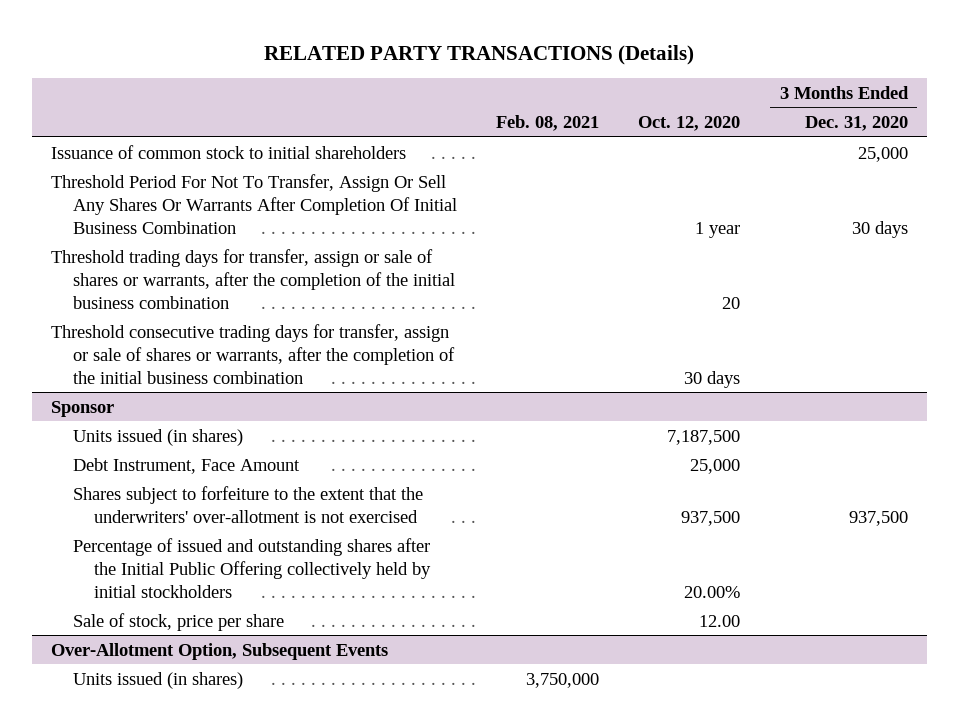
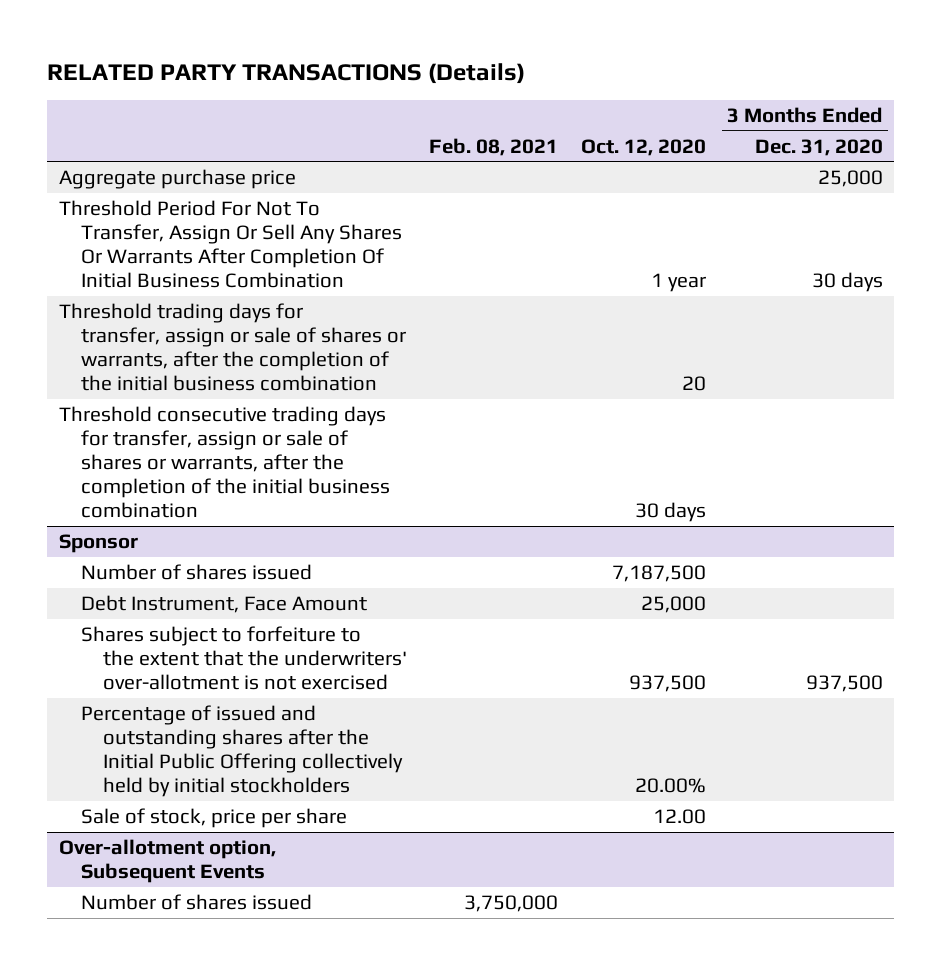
- Issuance of common stock to initial shareholders | | | 25,000
+ Aggregate purchase price | | | 25,000
@ Sponsor
- Units issued (in shares) | | 7,187,500 |
+ Number of shares issued | | 7,187,500 |
- Over-Allotment Option, Subsequent Events
- Units issued (in shares) | 3,750,000 | |
+ Over-allotment option, Subsequent Events
+ Number of shares issued | 3,750,000 | |

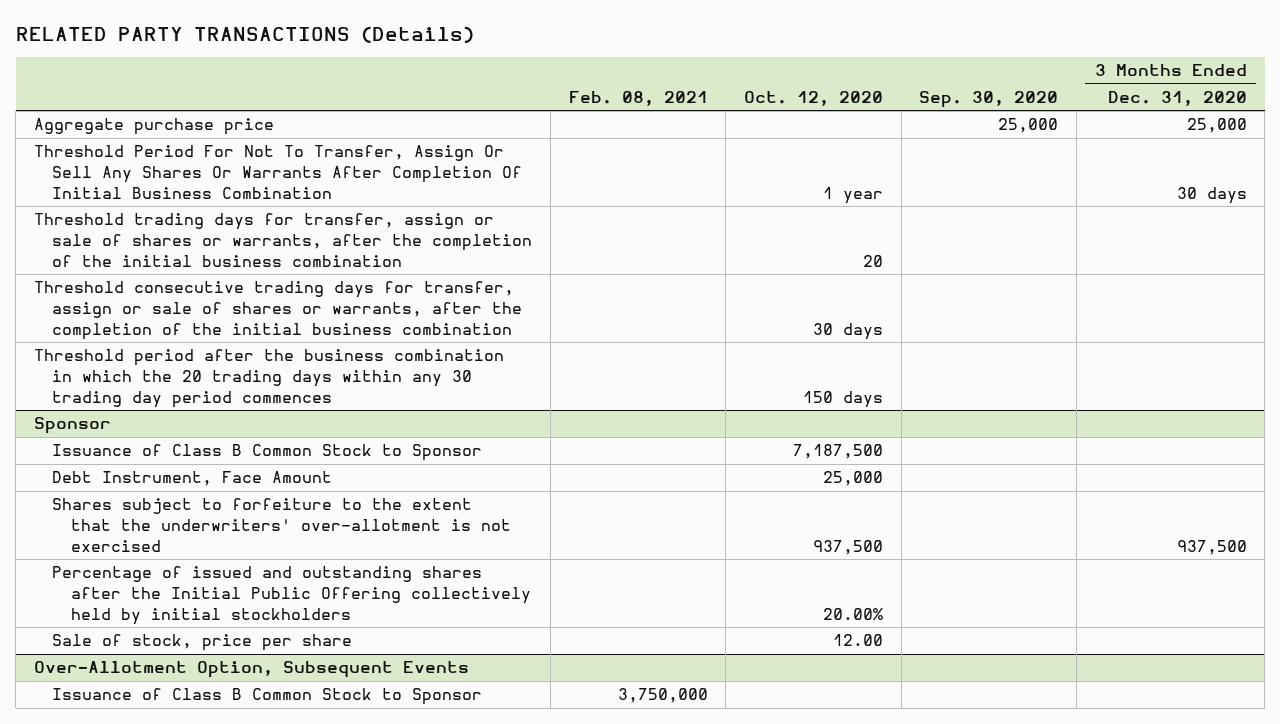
- | Feb. 08, 2021 | Oct. 12, 2020 | 3 Months Ended Dec. 31, 2020
+ | Feb. 08, 2021 | Oct. 12, 2020 | Sep. 30, 2020 | 3 Months Ended Dec. 31, 2020
+ Threshold period after the business combination in which the 20 trading days within any 30 trading day period commences | | 150 days | |
@ Sponsor
- Number of shares issued | | 7,187,500 |
+ Issuance of Class B Common Stock to Sponsor | | 7,187,500 | |
- Over-allotment option, Subsequent Events
- Number of shares issued | 3,750,000 | |
+ Over-Allotment Option, Subsequent Events
+ Issuance of Class B Common Stock to Sponsor | 3,750,000 | | |

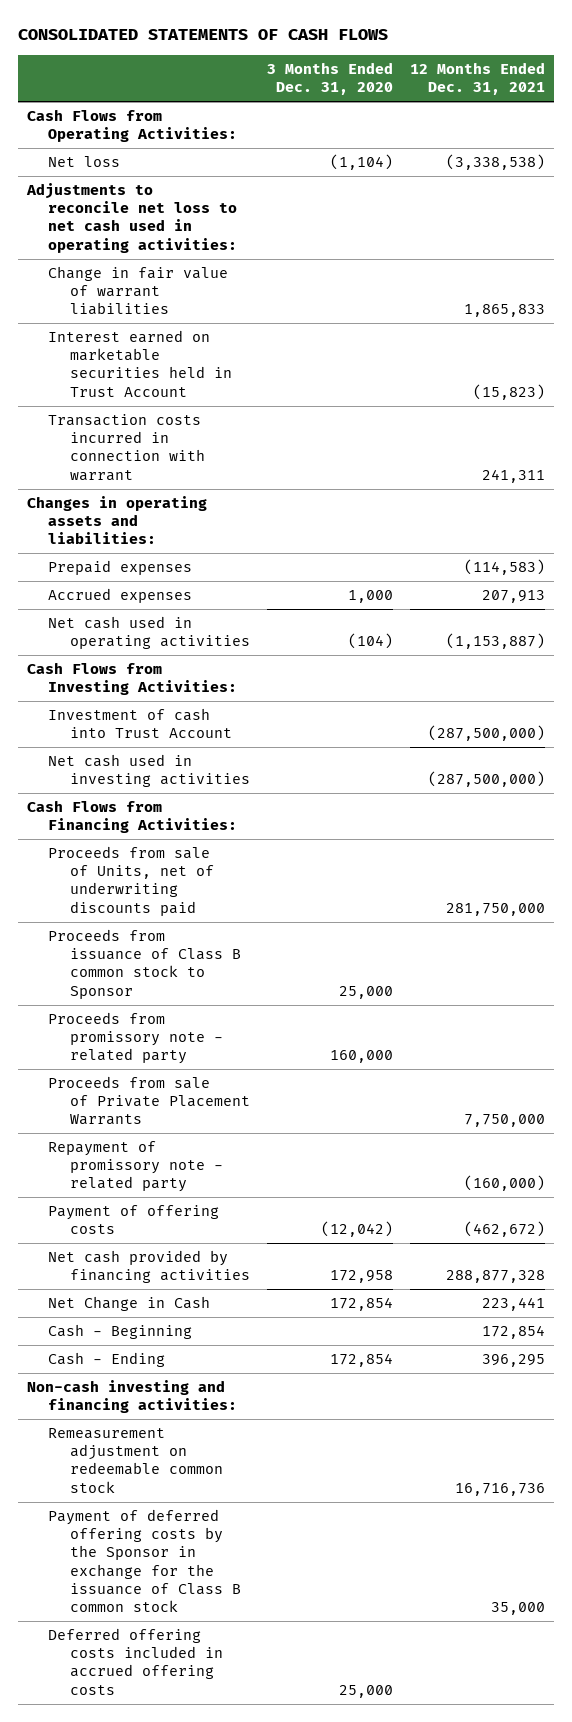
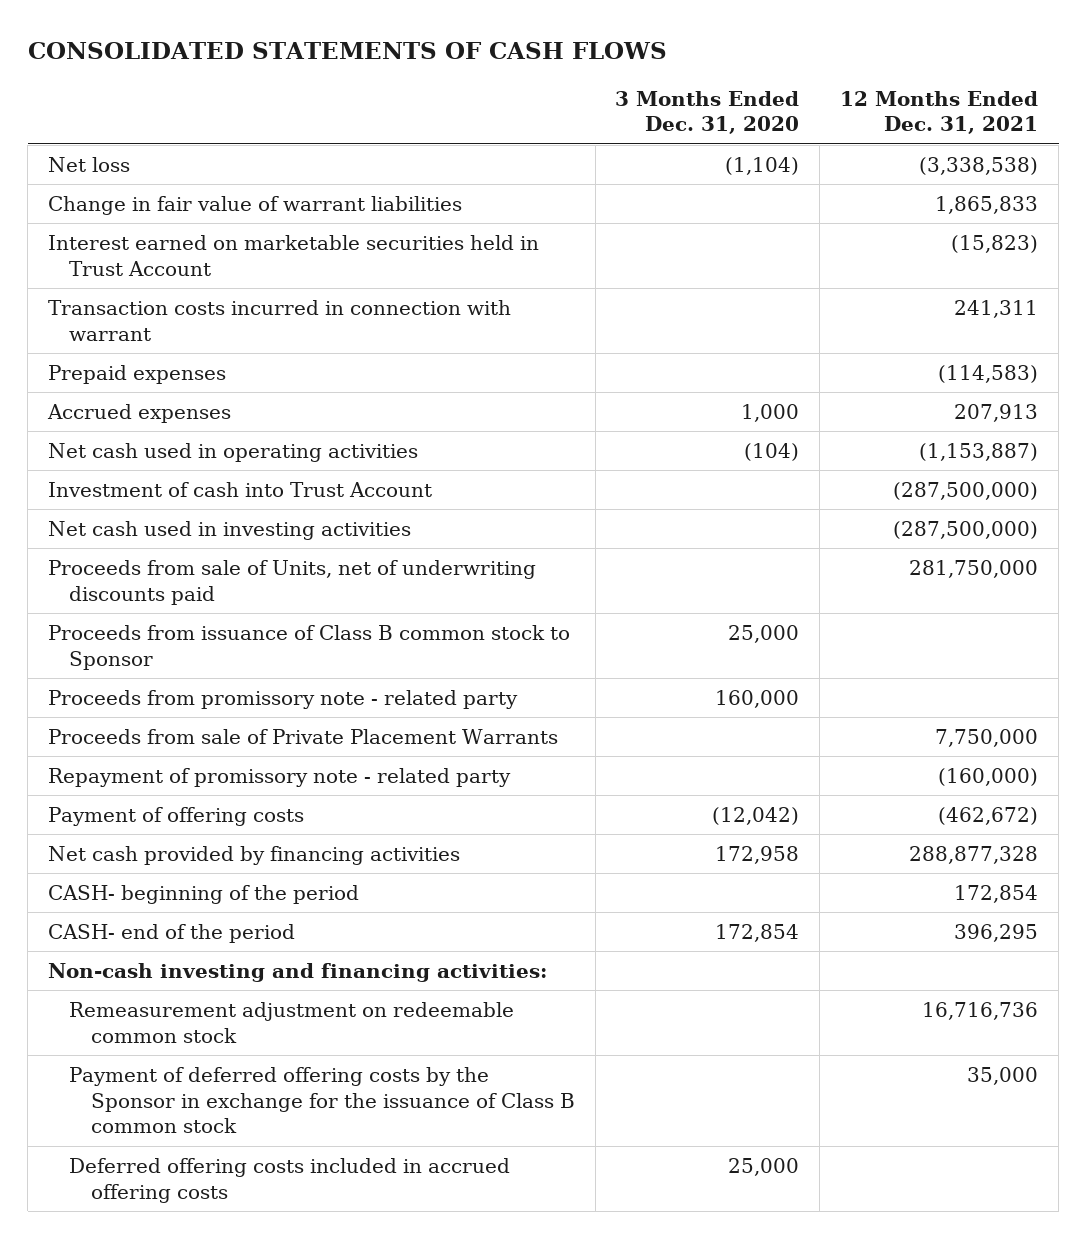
- Cash Flows from Operating Activities:
- Adjustments to reconcile net loss to net cash used in operating activities:
- Changes in operating assets and liabilities:
- Cash Flows from Investing Activities:
- Cash Flows from Financing Activities:
- Net Change in Cash | 172,854 | 223,441
- Cash - Beginning | | 172,854
- Cash - Ending | 172,854 | 396,295
+ CASH- beginning of the period | | 172,854
+ CASH- end of the period | 172,854 | 396,295

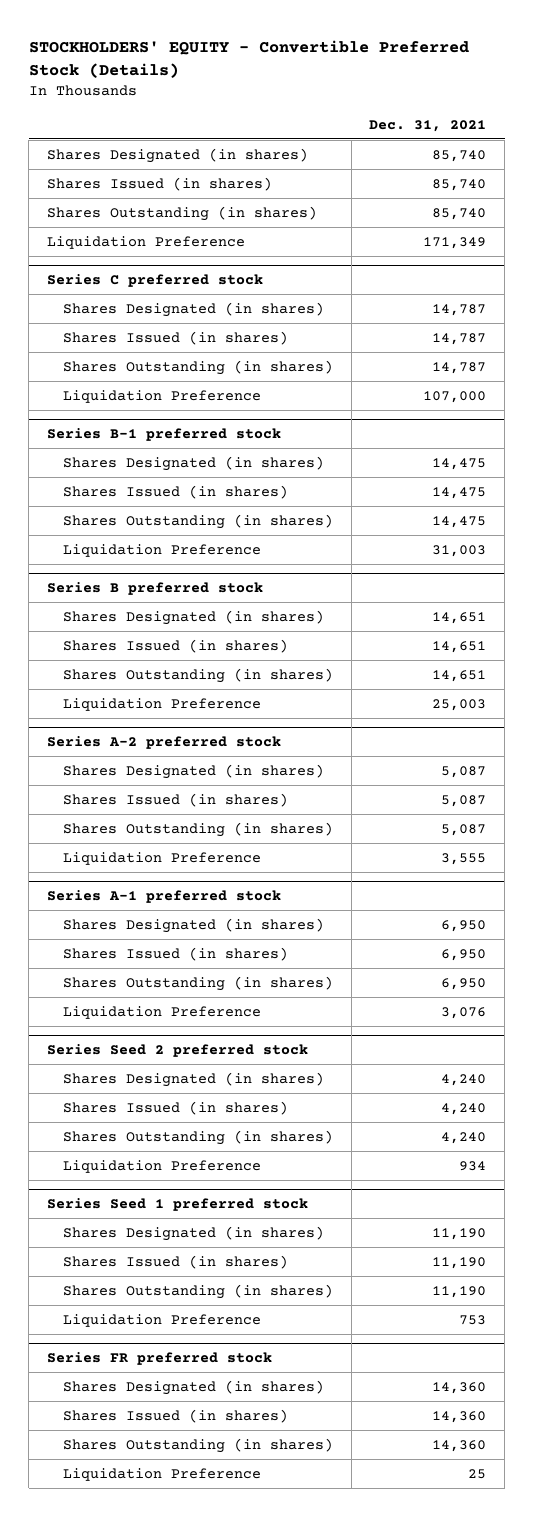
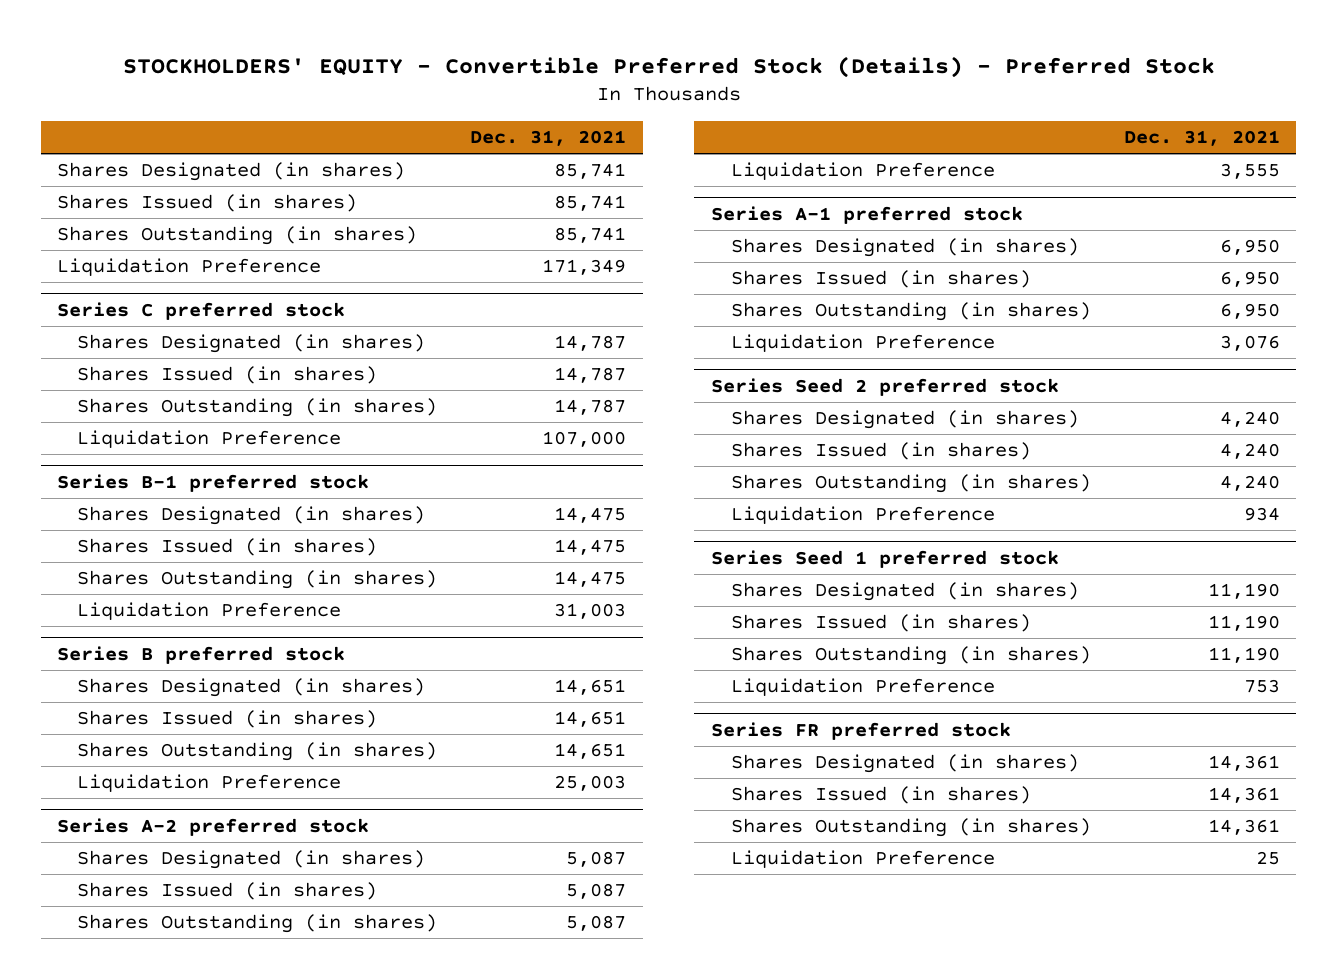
- STOCKHOLDERS' EQUITY - Convertible Preferred Stock (Details)
+ STOCKHOLDERS' EQUITY - Convertible Preferred Stock (Details) - Preferred Stock
- Shares Designated (in shares) | 85,740
- Shares Issued (in shares) | 85,740
- Shares Outstanding (in shares) | 85,740
+ Shares Designated (in shares) | 85,741
+ Shares Issued (in shares) | 85,741
+ Shares Outstanding (in shares) | 85,741
@ Series FR preferred stock
- Shares Designated (in shares) | 14,360
- Shares Issued (in shares) | 14,360
- Shares Outstanding (in shares) | 14,360
+ Shares Designated (in shares) | 14,361
+ Shares Issued (in shares) | 14,361
+ Shares Outstanding (in shares) | 14,361

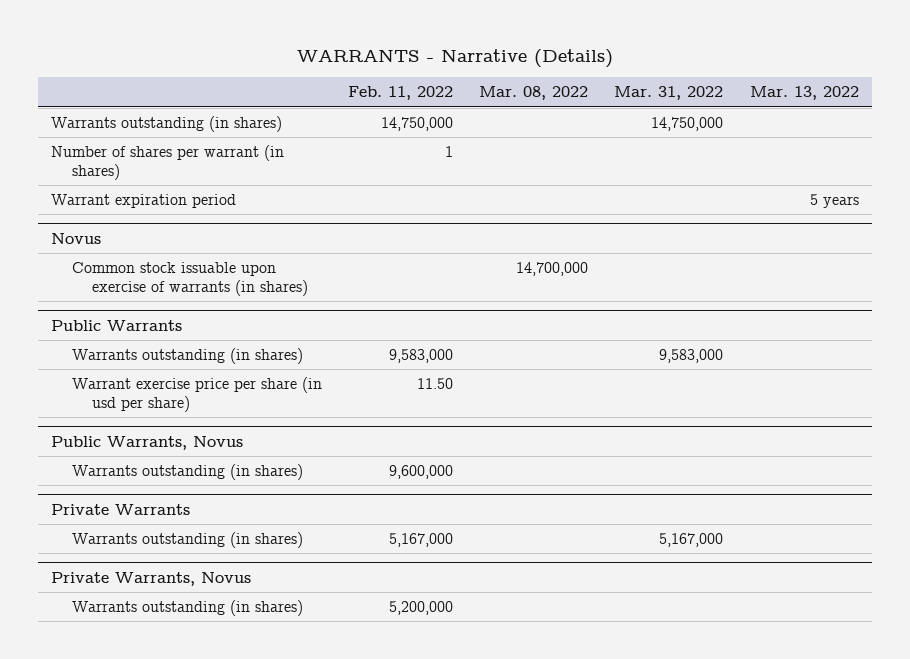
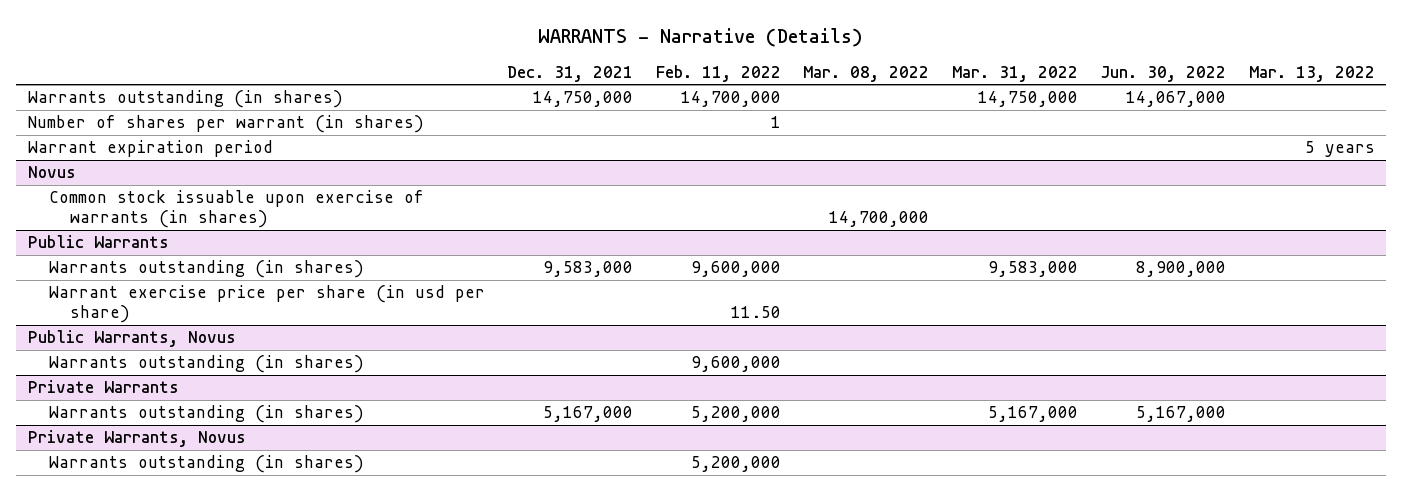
- | Feb. 11, 2022 | Mar. 08, 2022 | Mar. 31, 2022 | Mar. 13, 2022
+ | Dec. 31, 2021 | Feb. 11, 2022 | Mar. 08, 2022 | Mar. 31, 2022 | Jun. 30, 2022 | Mar. 13, 2022
- Warrants outstanding (in shares) | 14,750,000 | | 14,750,000 |
+ Warrants outstanding (in shares) | 14,750,000 | 14,700,000 | | 14,750,000 | 14,067,000 |
@ Public Warrants
- Warrants outstanding (in shares) | 9,583,000 | | 9,583,000 |
+ Warrants outstanding (in shares) | 9,583,000 | 9,600,000 | | 9,583,000 | 8,900,000 |
@ Private Warrants
- Warrants outstanding (in shares) | 5,167,000 | | 5,167,000 |
+ Warrants outstanding (in shares) | 5,167,000 | 5,200,000 | | 5,167,000 | 5,167,000 |

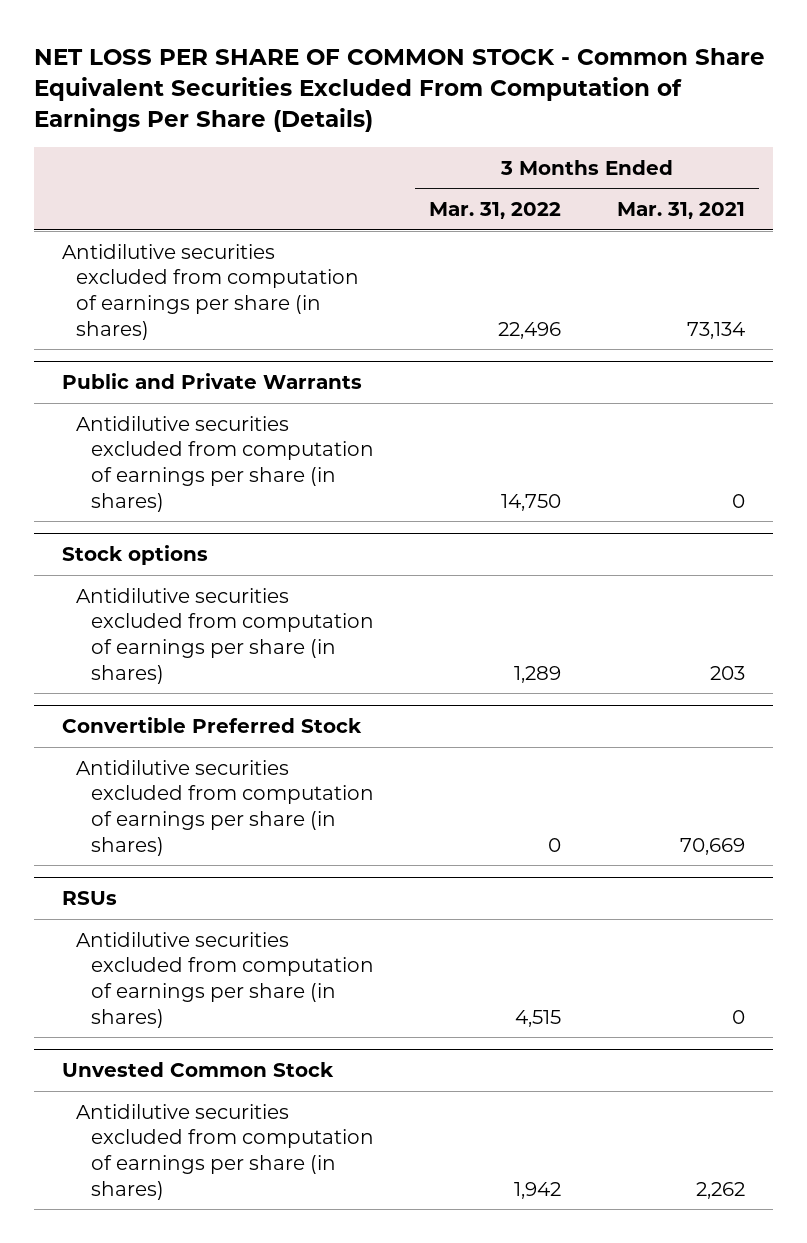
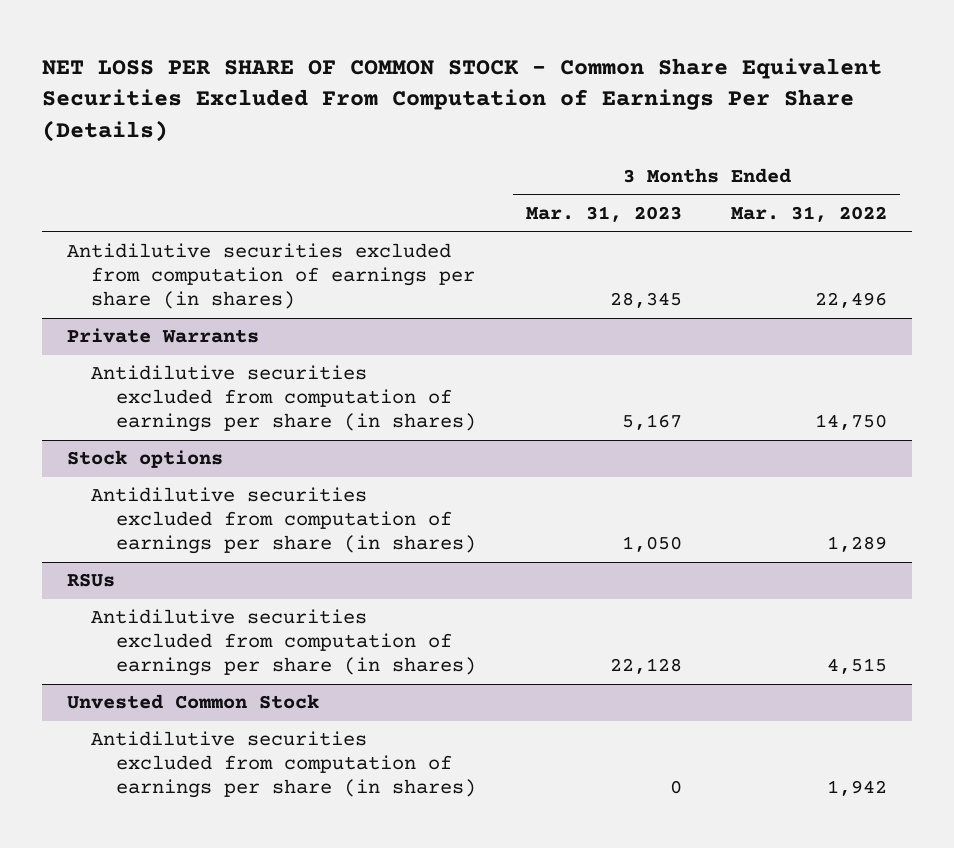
- | 3 Months Ended Mar. 31, 2022 | 3 Months Ended Mar. 31, 2021
+ | 3 Months Ended Mar. 31, 2023 | 3 Months Ended Mar. 31, 2022
- Public and Private Warrants
+ Private Warrants
- Convertible Preferred Stock
- Antidilutive securities excluded from computation of earnings per share (in shares) | 0 | 70,669

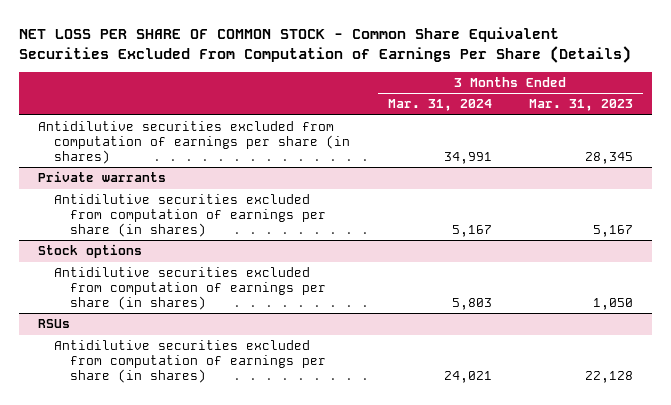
- | 3 Months Ended Mar. 31, 2023 | 3 Months Ended Mar. 31, 2022
+ | 3 Months Ended Mar. 31, 2024 | 3 Months Ended Mar. 31, 2023
- Private Warrants
+ Private warrants
- Unvested Common Stock
- Antidilutive securities excluded from computation of earnings per share (in shares) | 0 | 1,942

